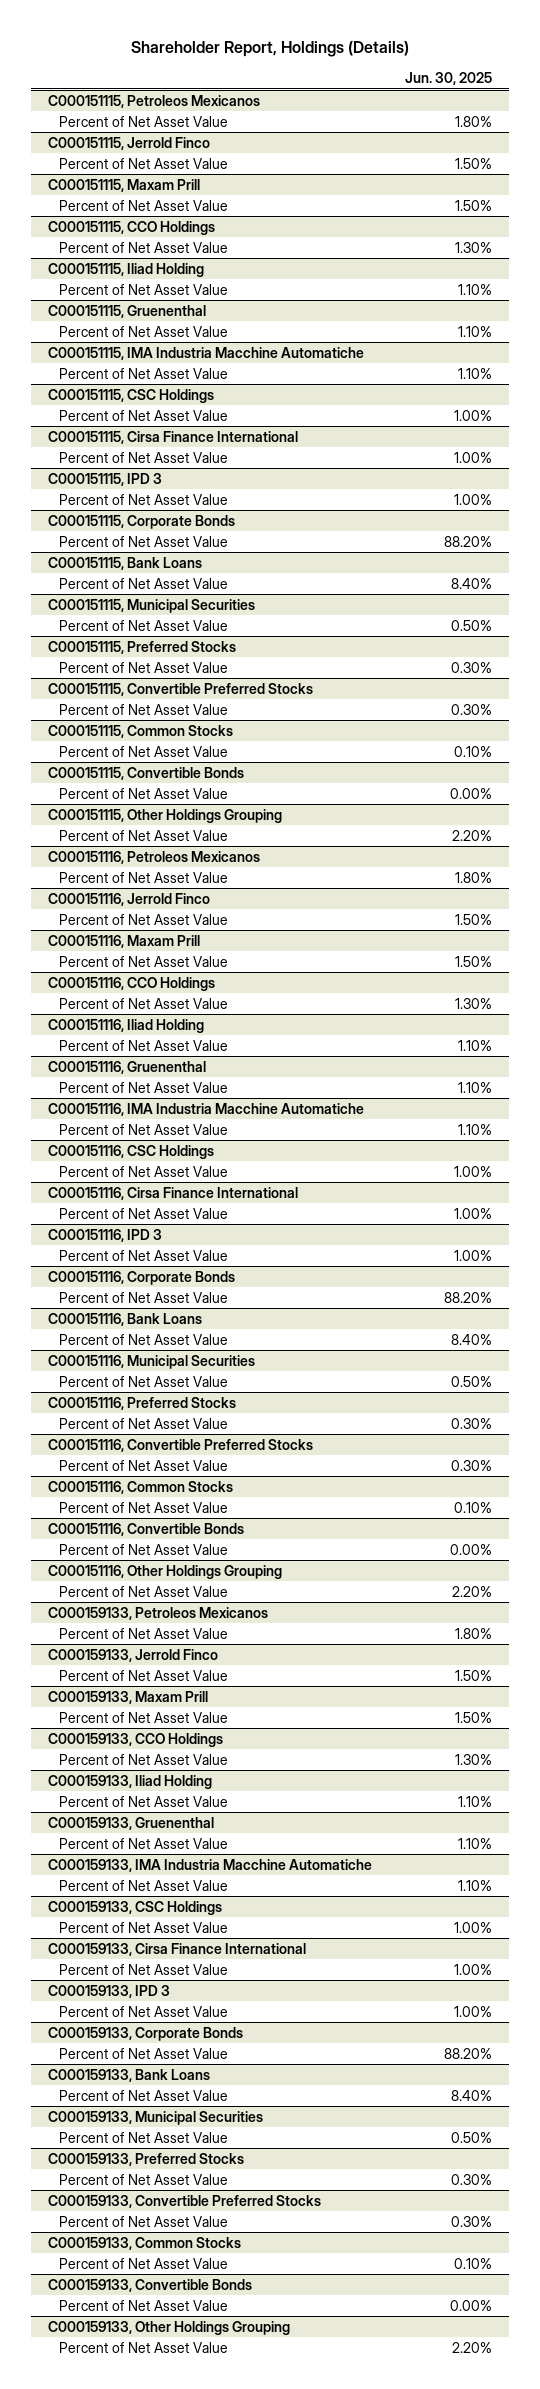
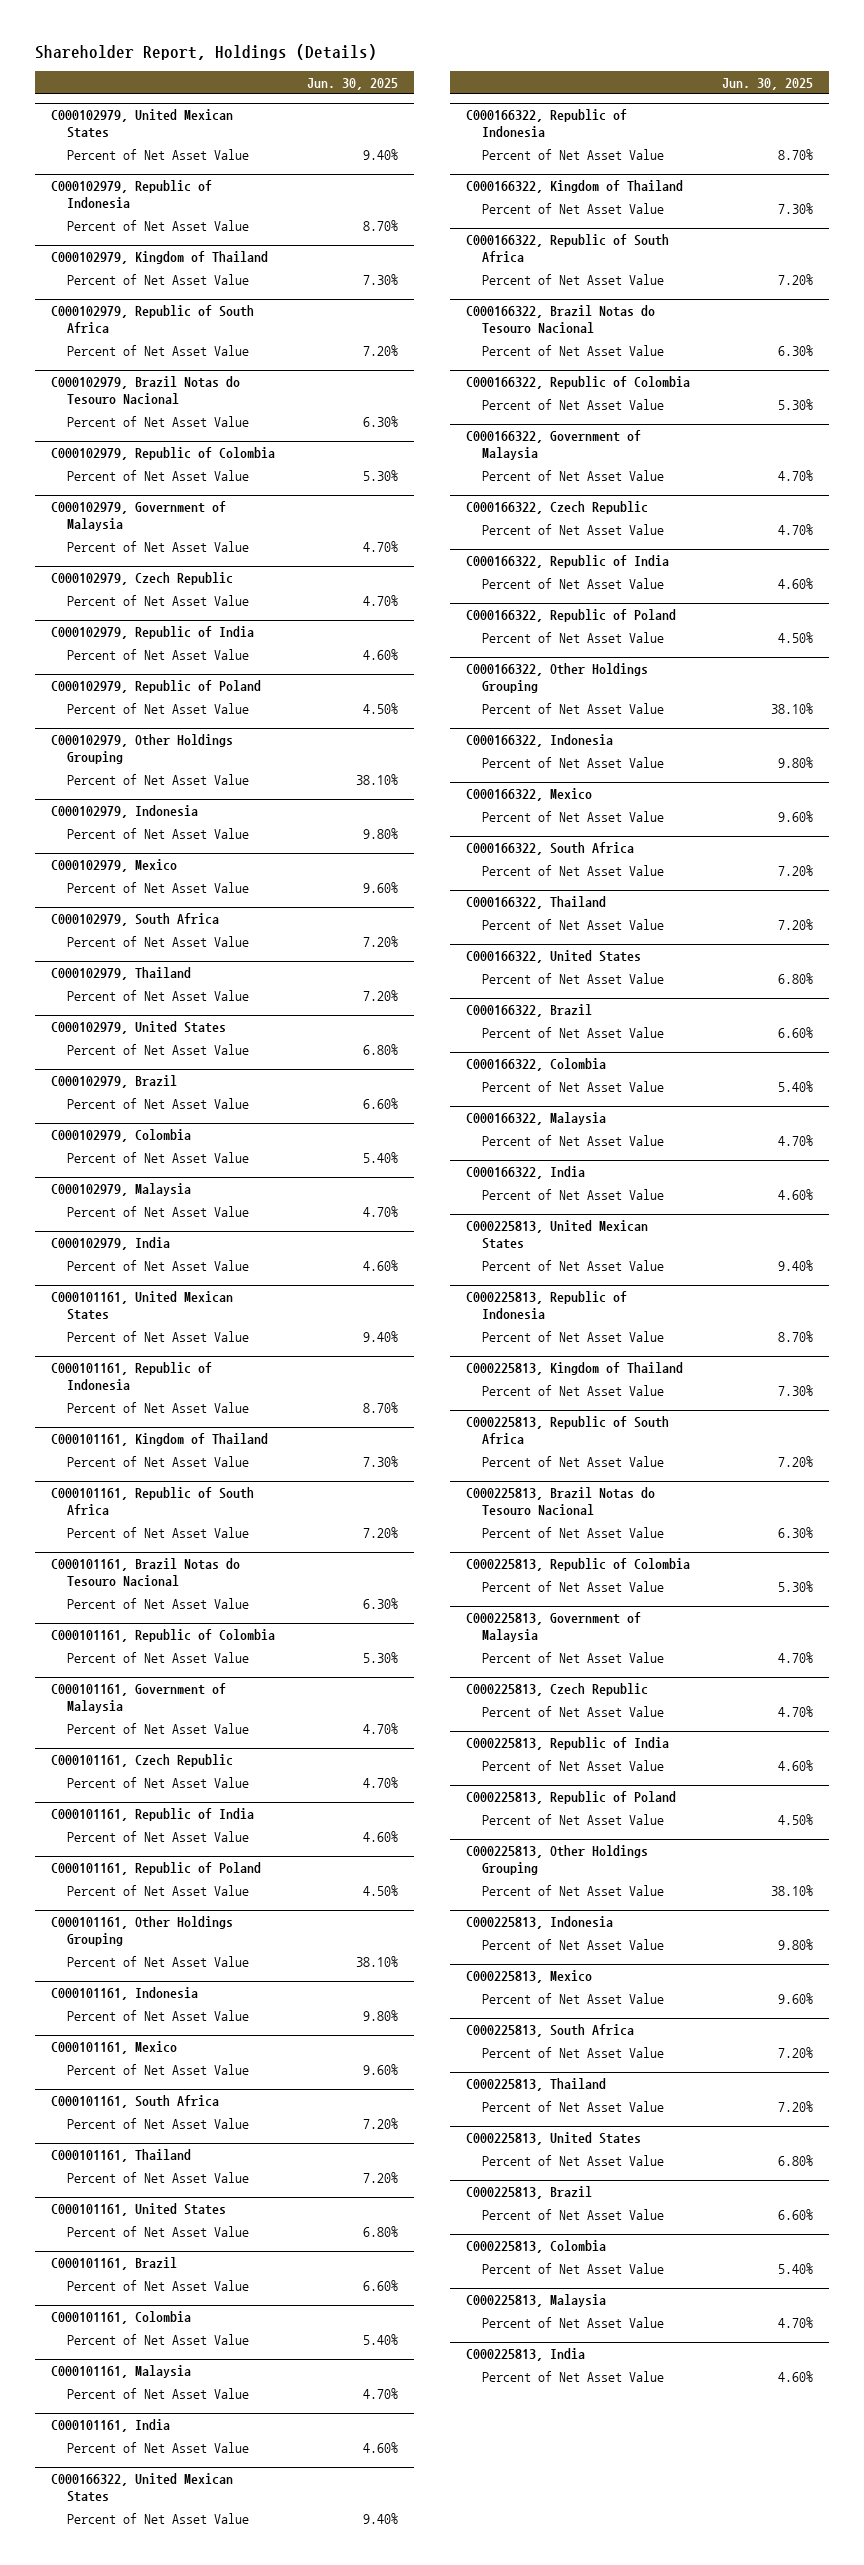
- C000151115, Petroleos Mexicanos
- Percent of Net Asset Value | 1.80%
- C000151115, Jerrold Finco
- Percent of Net Asset Value | 1.50%
- C000151115, Maxam Prill
- Percent of Net Asset Value | 1.50%
- C000151115, CCO Holdings
- Percent of Net Asset Value | 1.30%
- C000151115, Iliad Holding
- Percent of Net Asset Value | 1.10%
- C000151115, Gruenenthal
- Percent of Net Asset Value | 1.10%
- C000151115, IMA Industria Macchine Automatiche
- Percent of Net Asset Value | 1.10%
- C000151115, CSC Holdings
- Percent of Net Asset Value | 1.00%
- C000151115, Cirsa Finance International
- Percent of Net Asset Value | 1.00%
- C000151115, IPD 3
- Percent of Net Asset Value | 1.00%
- C000151115, Corporate Bonds
- Percent of Net Asset Value | 88.20%
- C000151115, Bank Loans
- Percent of Net Asset Value | 8.40%
- C000151115, Municipal Securities
- Percent of Net Asset Value | 0.50%
- C000151115, Preferred Stocks
- Percent of Net Asset Value | 0.30%
- C000151115, Convertible Preferred Stocks
- Percent of Net Asset Value | 0.30%
- C000151115, Common Stocks
- Percent of Net Asset Value | 0.10%
- C000151115, Convertible Bonds
- Percent of Net Asset Value | 0.00%
- C000151115, Other Holdings Grouping
- Percent of Net Asset Value | 2.20%
- C000151116, Petroleos Mexicanos
- Percent of Net Asset Value | 1.80%
- C000151116, Jerrold Finco
- Percent of Net Asset Value | 1.50%
- C000151116, Maxam Prill
- Percent of Net Asset Value | 1.50%
- C000151116, CCO Holdings
- Percent of Net Asset Value | 1.30%
- C000151116, Iliad Holding
- Percent of Net Asset Value | 1.10%
- C000151116, Gruenenthal
- Percent of Net Asset Value | 1.10%
- C000151116, IMA Industria Macchine Automatiche
- Percent of Net Asset Value | 1.10%
- C000151116, CSC Holdings
- Percent of Net Asset Value | 1.00%
- C000151116, Cirsa Finance International
- Percent of Net Asset Value | 1.00%
- C000151116, IPD 3
- Percent of Net Asset Value | 1.00%
- C000151116, Corporate Bonds
- Percent of Net Asset Value | 88.20%
- C000151116, Bank Loans
- Percent of Net Asset Value | 8.40%
- C000151116, Municipal Securities
- Percent of Net Asset Value | 0.50%
- C000151116, Preferred Stocks
- Percent of Net Asset Value | 0.30%
- C000151116, Convertible Preferred Stocks
- Percent of Net Asset Value | 0.30%
- C000151116, Common Stocks
- Percent of Net Asset Value | 0.10%
- C000151116, Convertible Bonds
- Percent of Net Asset Value | 0.00%
- C000151116, Other Holdings Grouping
- Percent of Net Asset Value | 2.20%
- C000159133, Petroleos Mexicanos
- Percent of Net Asset Value | 1.80%
- C000159133, Jerrold Finco
- Percent of Net Asset Value | 1.50%
- C000159133, Maxam Prill
- Percent of Net Asset Value | 1.50%
- C000159133, CCO Holdings
- Percent of Net Asset Value | 1.30%
- C000159133, Iliad Holding
- Percent of Net Asset Value | 1.10%
- C000159133, Gruenenthal
- Percent of Net Asset Value | 1.10%
- C000159133, IMA Industria Macchine Automatiche
- Percent of Net Asset Value | 1.10%
- C000159133, CSC Holdings
- Percent of Net Asset Value | 1.00%
- C000159133, Cirsa Finance International
- Percent of Net Asset Value | 1.00%
- C000159133, IPD 3
- Percent of Net Asset Value | 1.00%
- C000159133, Corporate Bonds
- Percent of Net Asset Value | 88.20%
- C000159133, Bank Loans
- Percent of Net Asset Value | 8.40%
- C000159133, Municipal Securities
- Percent of Net Asset Value | 0.50%
- C000159133, Preferred Stocks
- Percent of Net Asset Value | 0.30%
- C000159133, Convertible Preferred Stocks
- Percent of Net Asset Value | 0.30%
- C000159133, Common Stocks
- Percent of Net Asset Value | 0.10%
- C000159133, Convertible Bonds
- Percent of Net Asset Value | 0.00%
- C000159133, Other Holdings Grouping
- Percent of Net Asset Value | 2.20%
+ C000102979, United Mexican States
+ Percent of Net Asset Value | 9.40%
+ C000102979, Republic of Indonesia
+ Percent of Net Asset Value | 8.70%
+ C000102979, Kingdom of Thailand
+ Percent of Net Asset Value | 7.30%
+ C000102979, Republic of South Africa
+ Percent of Net Asset Value | 7.20%
+ C000102979, Brazil Notas do Tesouro Nacional
+ Percent of Net Asset Value | 6.30%
+ C000102979, Republic of Colombia
+ Percent of Net Asset Value | 5.30%
+ C000102979, Government of Malaysia
+ Percent of Net Asset Value | 4.70%
+ C000102979, Czech Republic
+ Percent of Net Asset Value | 4.70%
+ C000102979, Republic of India
+ Percent of Net Asset Value | 4.60%
+ C000102979, Republic of Poland
+ Percent of Net Asset Value | 4.50%
+ C000102979, Other Holdings Grouping
+ Percent of Net Asset Value | 38.10%
+ C000102979, Indonesia
+ Percent of Net Asset Value | 9.80%
+ C000102979, Mexico
+ Percent of Net Asset Value | 9.60%
+ C000102979, South Africa
+ Percent of Net Asset Value | 7.20%
+ C000102979, Thailand
+ Percent of Net Asset Value | 7.20%
+ C000102979, United States
+ Percent of Net Asset Value | 6.80%
+ C000102979, Brazil
+ Percent of Net Asset Value | 6.60%
+ C000102979, Colombia
+ Percent of Net Asset Value | 5.40%
+ C000102979, Malaysia
+ Percent of Net Asset Value | 4.70%
+ C000102979, India
+ Percent of Net Asset Value | 4.60%
+ C000101161, United Mexican States
+ Percent of Net Asset Value | 9.40%
+ C000101161, Republic of Indonesia
+ Percent of Net Asset Value | 8.70%
+ C000101161, Kingdom of Thailand
+ Percent of Net Asset Value | 7.30%
+ C000101161, Republic of South Africa
+ Percent of Net Asset Value | 7.20%
+ C000101161, Brazil Notas do Tesouro Nacional
+ Percent of Net Asset Value | 6.30%
+ C000101161, Republic of Colombia
+ Percent of Net Asset Value | 5.30%
+ C000101161, Government of Malaysia
+ Percent of Net Asset Value | 4.70%
+ C000101161, Czech Republic
+ Percent of Net Asset Value | 4.70%
+ C000101161, Republic of India
+ Percent of Net Asset Value | 4.60%
+ C000101161, Republic of Poland
+ Percent of Net Asset Value | 4.50%
+ C000101161, Other Holdings Grouping
+ Percent of Net Asset Value | 38.10%
+ C000101161, Indonesia
+ Percent of Net Asset Value | 9.80%
+ C000101161, Mexico
+ Percent of Net Asset Value | 9.60%
+ C000101161, South Africa
+ Percent of Net Asset Value | 7.20%
+ C000101161, Thailand
+ Percent of Net Asset Value | 7.20%
+ C000101161, United States
+ Percent of Net Asset Value | 6.80%
+ C000101161, Brazil
+ Percent of Net Asset Value | 6.60%
+ C000101161, Colombia
+ Percent of Net Asset Value | 5.40%
+ C000101161, Malaysia
+ Percent of Net Asset Value | 4.70%
+ C000101161, India
+ Percent of Net Asset Value | 4.60%
+ C000166322, United Mexican States
+ Percent of Net Asset Value | 9.40%
+ C000166322, Republic of Indonesia
+ Percent of Net Asset Value | 8.70%
+ C000166322, Kingdom of Thailand
+ Percent of Net Asset Value | 7.30%
+ C000166322, Republic of South Africa
+ Percent of Net Asset Value | 7.20%
+ C000166322, Brazil Notas do Tesouro Nacional
+ Percent of Net Asset Value | 6.30%
+ C000166322, Republic of Colombia
+ Percent of Net Asset Value | 5.30%
+ C000166322, Government of Malaysia
+ Percent of Net Asset Value | 4.70%
+ C000166322, Czech Republic
+ Percent of Net Asset Value | 4.70%
+ C000166322, Republic of India
+ Percent of Net Asset Value | 4.60%
+ C000166322, Republic of Poland
+ Percent of Net Asset Value | 4.50%
+ C000166322, Other Holdings Grouping
+ Percent of Net Asset Value | 38.10%
+ C000166322, Indonesia
+ Percent of Net Asset Value | 9.80%
+ C000166322, Mexico
+ Percent of Net Asset Value | 9.60%
+ C000166322, South Africa
+ Percent of Net Asset Value | 7.20%
+ C000166322, Thailand
+ Percent of Net Asset Value | 7.20%
+ C000166322, United States
+ Percent of Net Asset Value | 6.80%
+ C000166322, Brazil
+ Percent of Net Asset Value | 6.60%
+ C000166322, Colombia
+ Percent of Net Asset Value | 5.40%
+ C000166322, Malaysia
+ Percent of Net Asset Value | 4.70%
+ C000166322, India
+ Percent of Net Asset Value | 4.60%
+ C000225813, United Mexican States
+ Percent of Net Asset Value | 9.40%
+ C000225813, Republic of Indonesia
+ Percent of Net Asset Value | 8.70%
+ C000225813, Kingdom of Thailand
+ Percent of Net Asset Value | 7.30%
+ C000225813, Republic of South Africa
+ Percent of Net Asset Value | 7.20%
+ C000225813, Brazil Notas do Tesouro Nacional
+ Percent of Net Asset Value | 6.30%
+ C000225813, Republic of Colombia
+ Percent of Net Asset Value | 5.30%
+ C000225813, Government of Malaysia
+ Percent of Net Asset Value | 4.70%
+ C000225813, Czech Republic
+ Percent of Net Asset Value | 4.70%
+ C000225813, Republic of India
+ Percent of Net Asset Value | 4.60%
+ C000225813, Republic of Poland
+ Percent of Net Asset Value | 4.50%
+ C000225813, Other Holdings Grouping
+ Percent of Net Asset Value | 38.10%
+ C000225813, Indonesia
+ Percent of Net Asset Value | 9.80%
+ C000225813, Mexico
+ Percent of Net Asset Value | 9.60%
+ C000225813, South Africa
+ Percent of Net Asset Value | 7.20%
+ C000225813, Thailand
+ Percent of Net Asset Value | 7.20%
+ C000225813, United States
+ Percent of Net Asset Value | 6.80%
+ C000225813, Brazil
+ Percent of Net Asset Value | 6.60%
+ C000225813, Colombia
+ Percent of Net Asset Value | 5.40%
+ C000225813, Malaysia
+ Percent of Net Asset Value | 4.70%
+ C000225813, India
+ Percent of Net Asset Value | 4.60%

